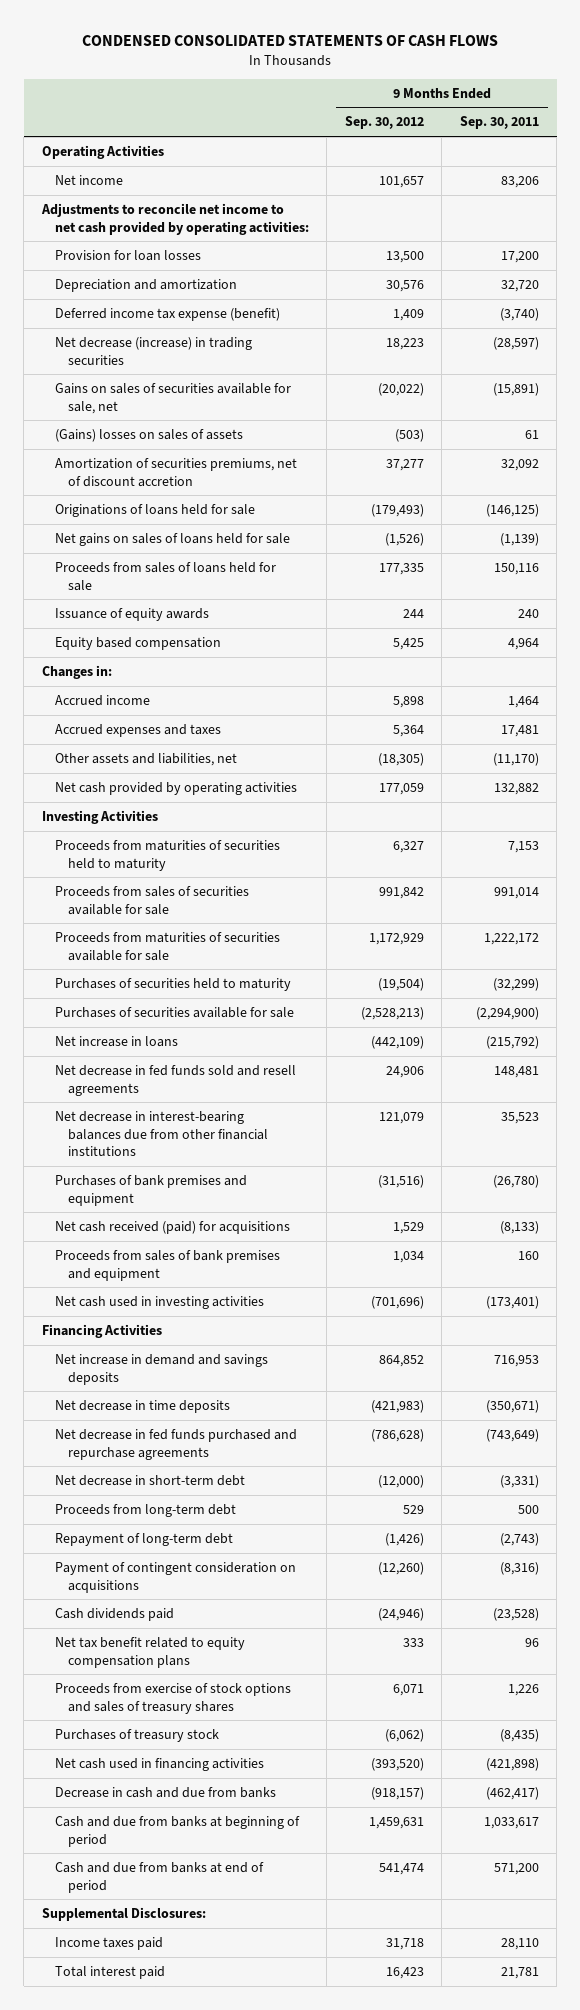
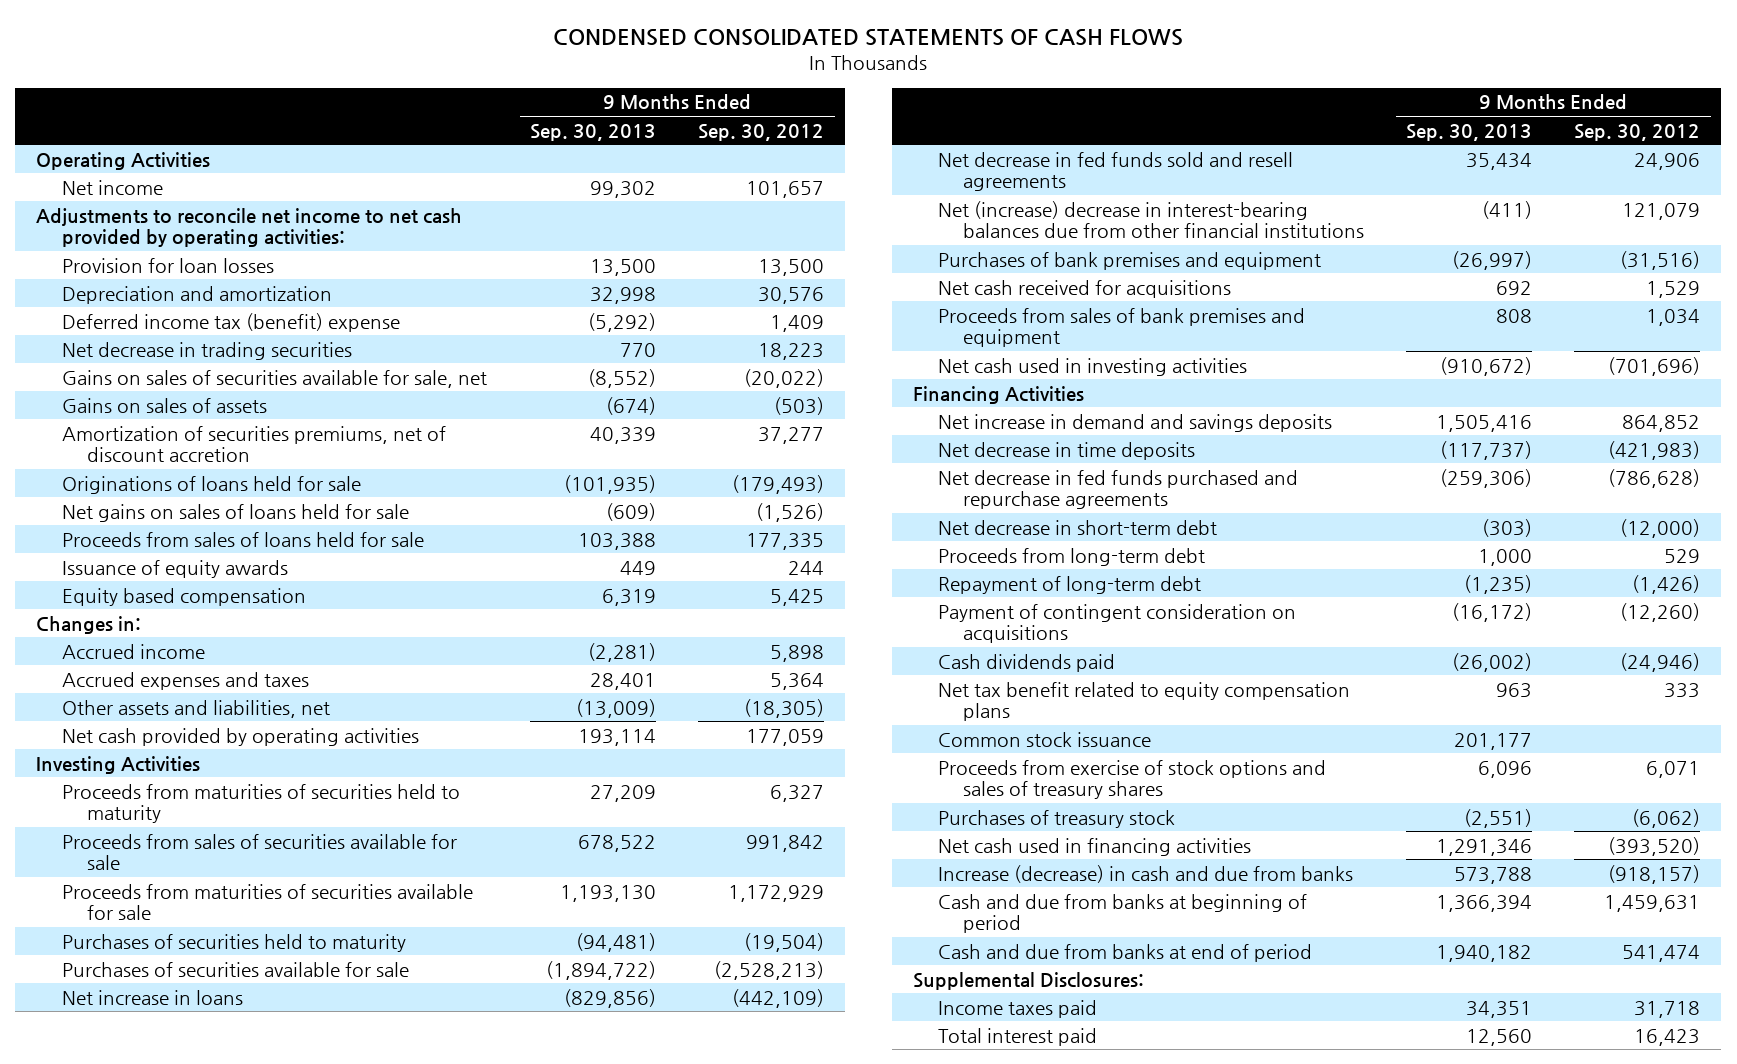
- | 9 Months Ended Sep. 30, 2012 | 9 Months Ended Sep. 30, 2011
+ | 9 Months Ended Sep. 30, 2013 | 9 Months Ended Sep. 30, 2012
- Deferred income tax expense (benefit) | 1,409 | (3,740)
- Net decrease (increase) in trading securities | 18,223 | (28,597)
+ Deferred income tax (benefit) expense | (5,292) | 1,409
+ Net decrease in trading securities | 770 | 18,223
- (Gains) losses on sales of assets | (503) | 61
+ Gains on sales of assets | (674) | (503)
- Net decrease in interest-bearing balances due from other financial institutions | 121,079 | 35,523
+ Net (increase) decrease in interest-bearing balances due from other financial institutions | (411) | 121,079
- Net cash received (paid) for acquisitions | 1,529 | (8,133)
+ Net cash received for acquisitions | 692 | 1,529
+ Common stock issuance | 201,177 |
- Decrease in cash and due from banks | (918,157) | (462,417)
+ Increase (decrease) in cash and due from banks | 573,788 | (918,157)

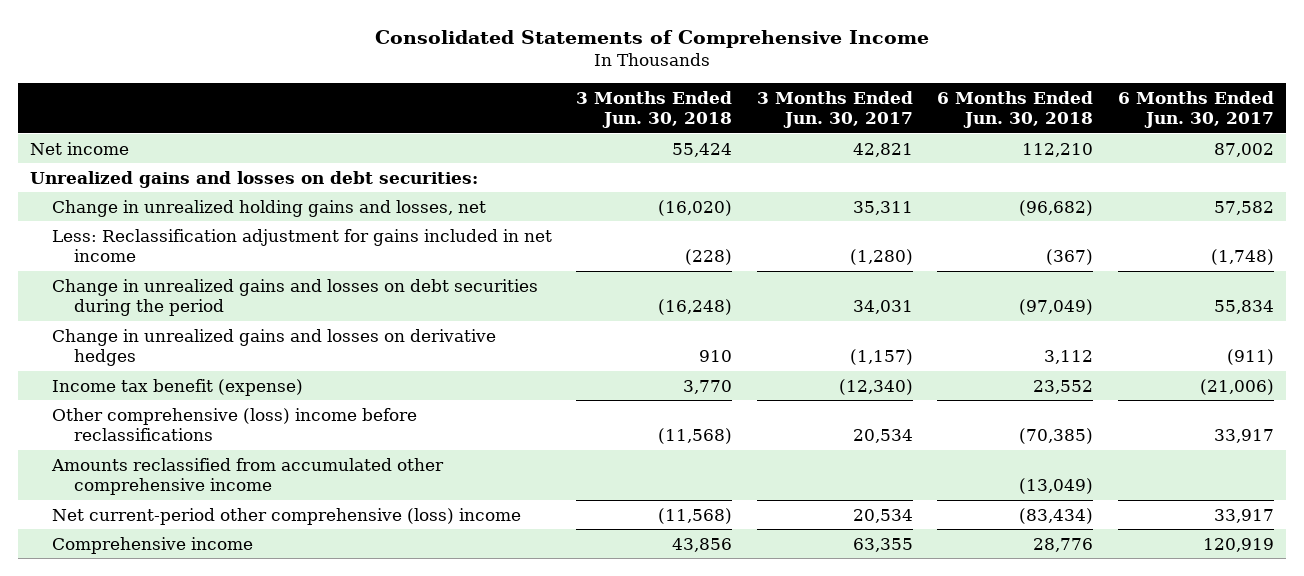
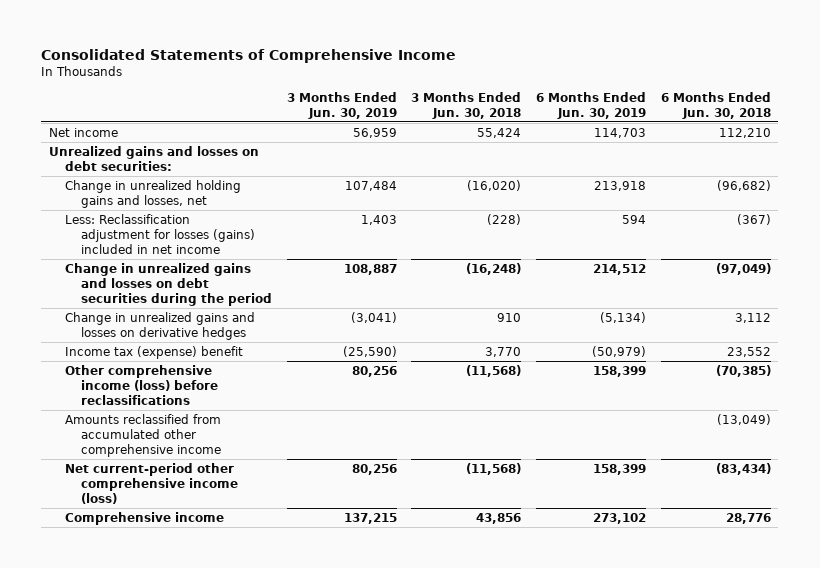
- | 3 Months Ended Jun. 30, 2018 | 3 Months Ended Jun. 30, 2017 | 6 Months Ended Jun. 30, 2018 | 6 Months Ended Jun. 30, 2017
+ | 3 Months Ended Jun. 30, 2019 | 3 Months Ended Jun. 30, 2018 | 6 Months Ended Jun. 30, 2019 | 6 Months Ended Jun. 30, 2018
- Less: Reclassification adjustment for gains included in net income | (228) | (1,280) | (367) | (1,748)
+ Less: Reclassification adjustment for losses (gains) included in net income | 1,403 | (228) | 594 | (367)
- Income tax benefit (expense) | 3,770 | (12,340) | 23,552 | (21,006)
- Other comprehensive (loss) income before reclassifications | (11,568) | 20,534 | (70,385) | 33,917
+ Income tax (expense) benefit | (25,590) | 3,770 | (50,979) | 23,552
+ Other comprehensive income (loss) before reclassifications | 80,256 | (11,568) | 158,399 | (70,385)
- Net current-period other comprehensive (loss) income | (11,568) | 20,534 | (83,434) | 33,917
+ Net current-period other comprehensive income (loss) | 80,256 | (11,568) | 158,399 | (83,434)

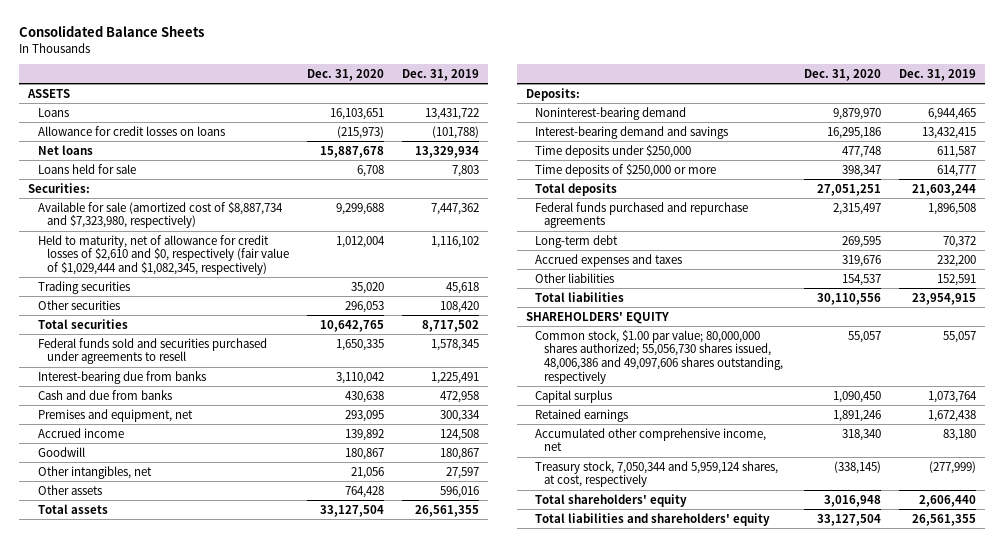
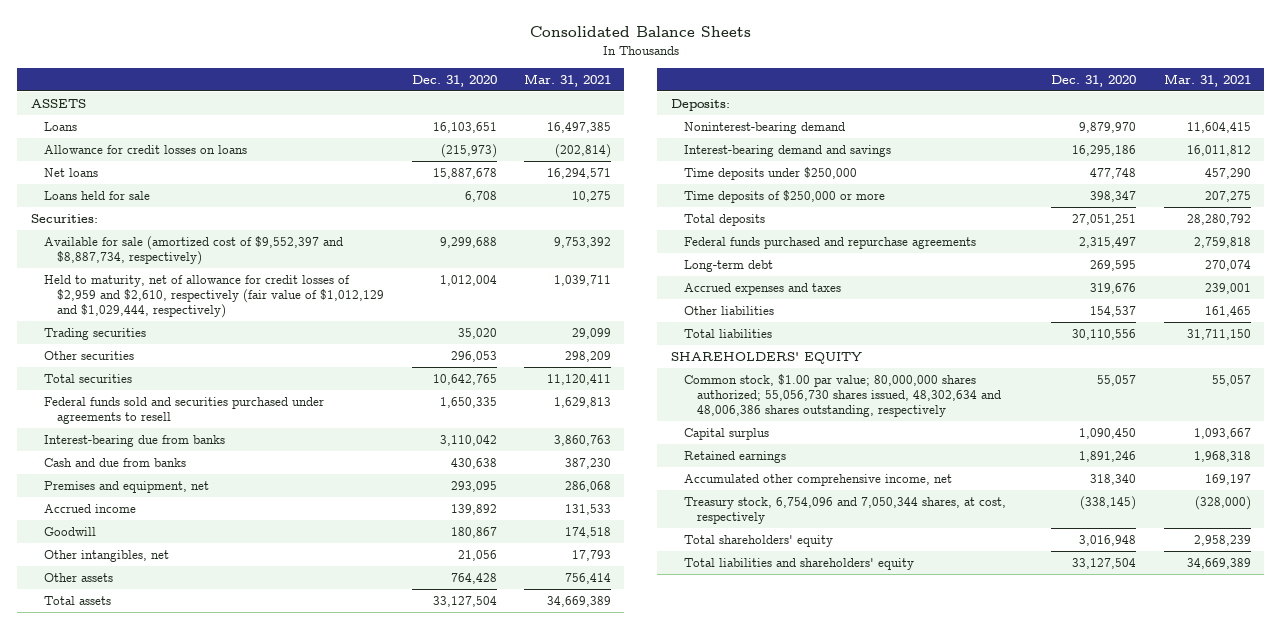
- | Dec. 31, 2020 | Dec. 31, 2019
+ | Dec. 31, 2020 | Mar. 31, 2021
- Available for sale (amortized cost of $8,887,734 and $7,323,980, respectively) | 9,299,688 | 7,447,362
- Held to maturity, net of allowance for credit losses of $2,610 and $0, respectively (fair value of $1,029,444 and $1,082,345, respectively) | 1,012,004 | 1,116,102
+ Available for sale (amortized cost of $9,552,397 and $8,887,734, respectively) | 9,299,688 | 9,753,392
+ Held to maturity, net of allowance for credit losses of $2,959 and $2,610, respectively (fair value of $1,012,129 and $1,029,444, respectively) | 1,012,004 | 1,039,711
- Common stock, $1.00 par value; 80,000,000 shares authorized; 55,056,730 shares issued, 48,006,386 and 49,097,606 shares outstanding, respectively | 55,057 | 55,057
+ Common stock, $1.00 par value; 80,000,000 shares authorized; 55,056,730 shares issued, 48,302,634 and 48,006,386 shares outstanding, respectively | 55,057 | 55,057
- Treasury stock, 7,050,344 and 5,959,124 shares, at cost, respectively | (338,145) | (277,999)
+ Treasury stock, 6,754,096 and 7,050,344 shares, at cost, respectively | (338,145) | (328,000)

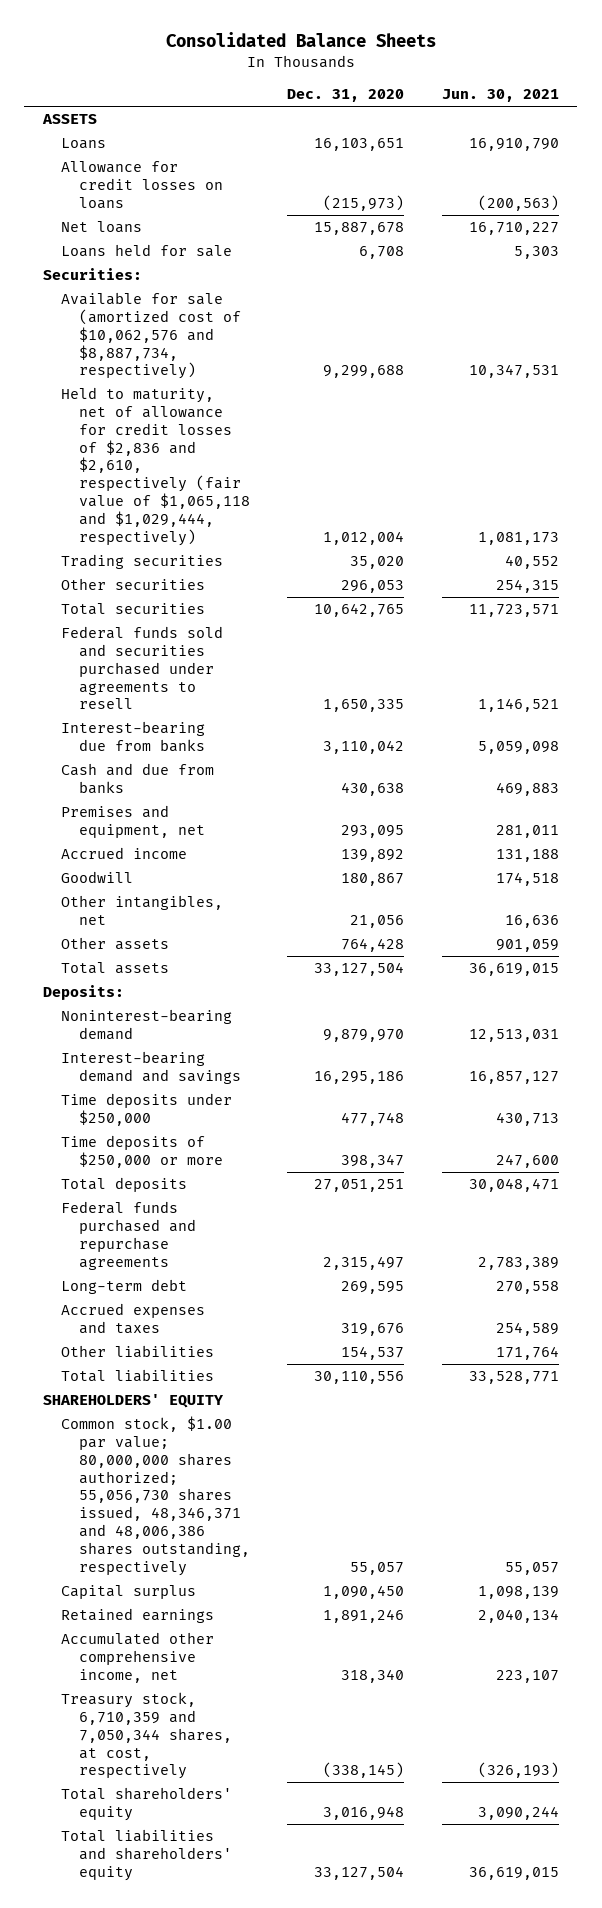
- | Dec. 31, 2020 | Mar. 31, 2021
+ | Dec. 31, 2020 | Jun. 30, 2021
- Available for sale (amortized cost of $9,552,397 and $8,887,734, respectively) | 9,299,688 | 9,753,392
- Held to maturity, net of allowance for credit losses of $2,959 and $2,610, respectively (fair value of $1,012,129 and $1,029,444, respectively) | 1,012,004 | 1,039,711
+ Available for sale (amortized cost of $10,062,576 and $8,887,734, respectively) | 9,299,688 | 10,347,531
+ Held to maturity, net of allowance for credit losses of $2,836 and $2,610, respectively (fair value of $1,065,118 and $1,029,444, respectively) | 1,012,004 | 1,081,173
- Common stock, $1.00 par value; 80,000,000 shares authorized; 55,056,730 shares issued, 48,302,634 and 48,006,386 shares outstanding, respectively | 55,057 | 55,057
+ Common stock, $1.00 par value; 80,000,000 shares authorized; 55,056,730 shares issued, 48,346,371 and 48,006,386 shares outstanding, respectively | 55,057 | 55,057
- Treasury stock, 6,754,096 and 7,050,344 shares, at cost, respectively | (338,145) | (328,000)
+ Treasury stock, 6,710,359 and 7,050,344 shares, at cost, respectively | (338,145) | (326,193)

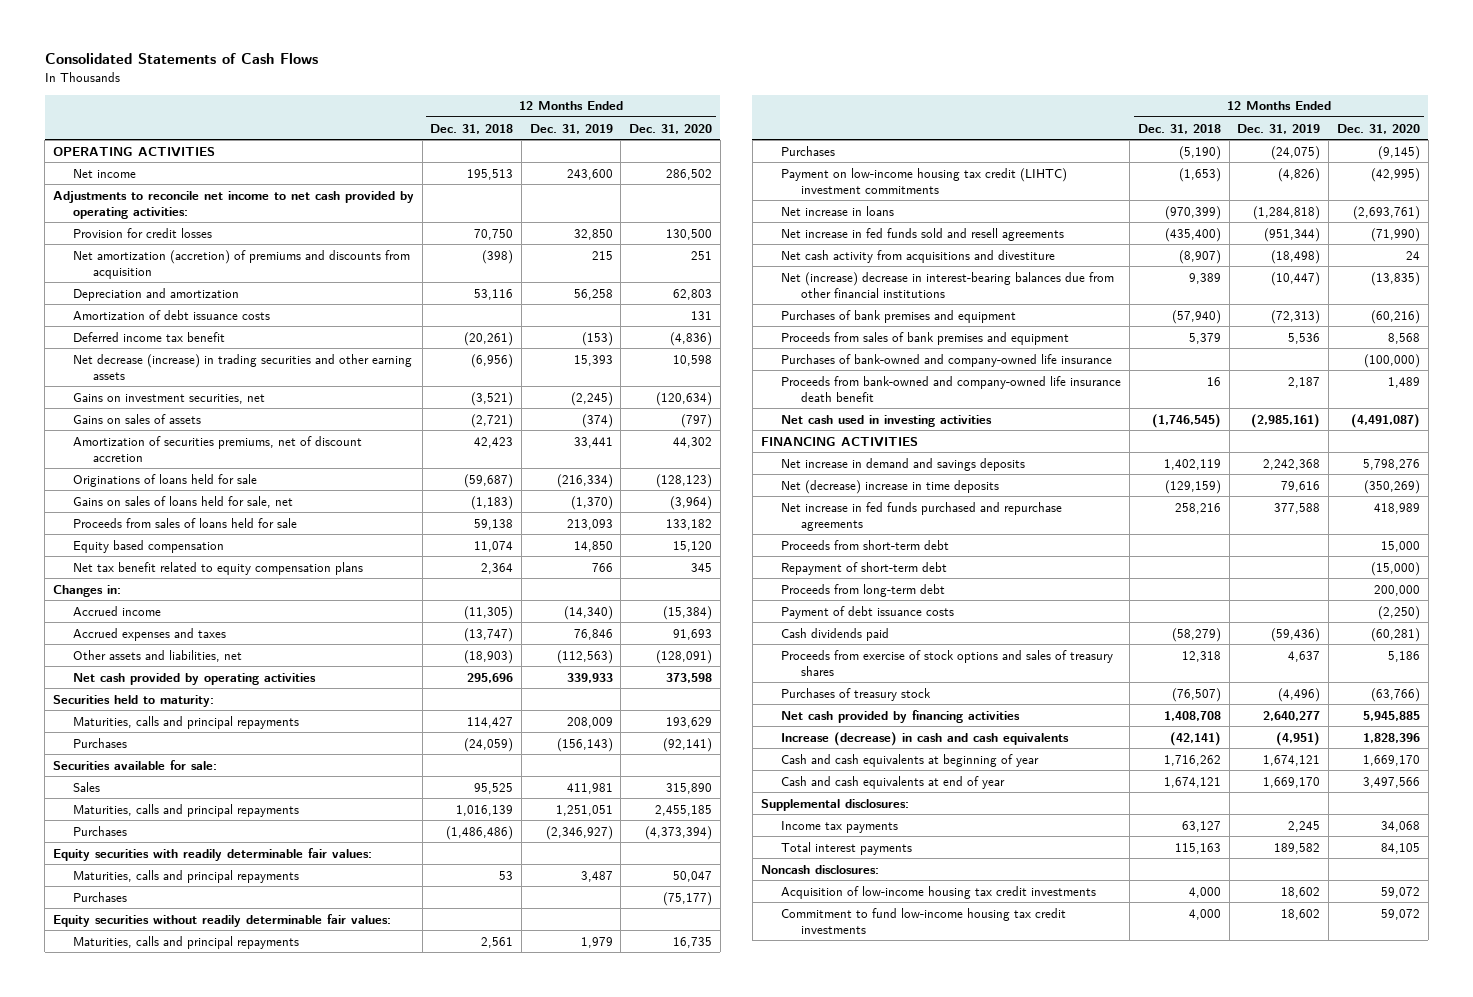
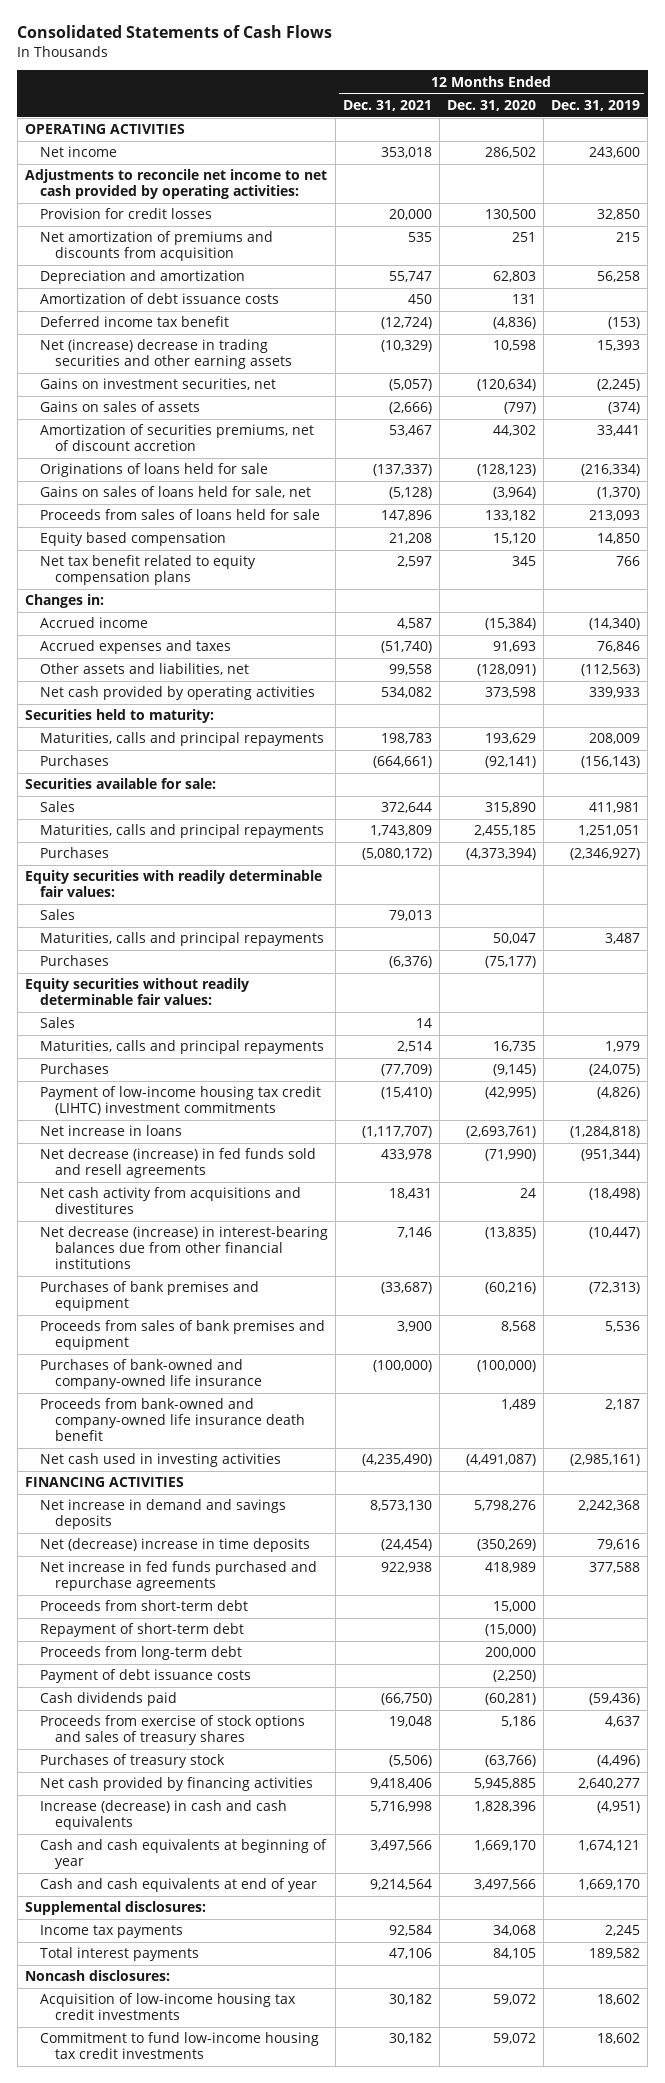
- | 12 Months Ended Dec. 31, 2018 | 12 Months Ended Dec. 31, 2019 | 12 Months Ended Dec. 31, 2020
+ | 12 Months Ended Dec. 31, 2021 | 12 Months Ended Dec. 31, 2020 | 12 Months Ended Dec. 31, 2019
- Net amortization (accretion) of premiums and discounts from acquisition | (398) | 215 | 251
+ Net amortization of premiums and discounts from acquisition | 535 | 251 | 215
- Net decrease (increase) in trading securities and other earning assets | (6,956) | 15,393 | 10,598
+ Net (increase) decrease in trading securities and other earning assets | (10,329) | 10,598 | 15,393
+ Sales | 79,013 | |
+ Sales | 14 | |
- Payment on low-income housing tax credit (LIHTC) investment commitments | (1,653) | (4,826) | (42,995)
+ Payment of low-income housing tax credit (LIHTC) investment commitments | (15,410) | (42,995) | (4,826)
- Net increase in fed funds sold and resell agreements | (435,400) | (951,344) | (71,990)
- Net cash activity from acquisitions and divestiture | (8,907) | (18,498) | 24
- Net (increase) decrease in interest-bearing balances due from other financial institutions | 9,389 | (10,447) | (13,835)
+ Net decrease (increase) in fed funds sold and resell agreements | 433,978 | (71,990) | (951,344)
+ Net cash activity from acquisitions and divestitures | 18,431 | 24 | (18,498)
+ Net decrease (increase) in interest-bearing balances due from other financial institutions | 7,146 | (13,835) | (10,447)

